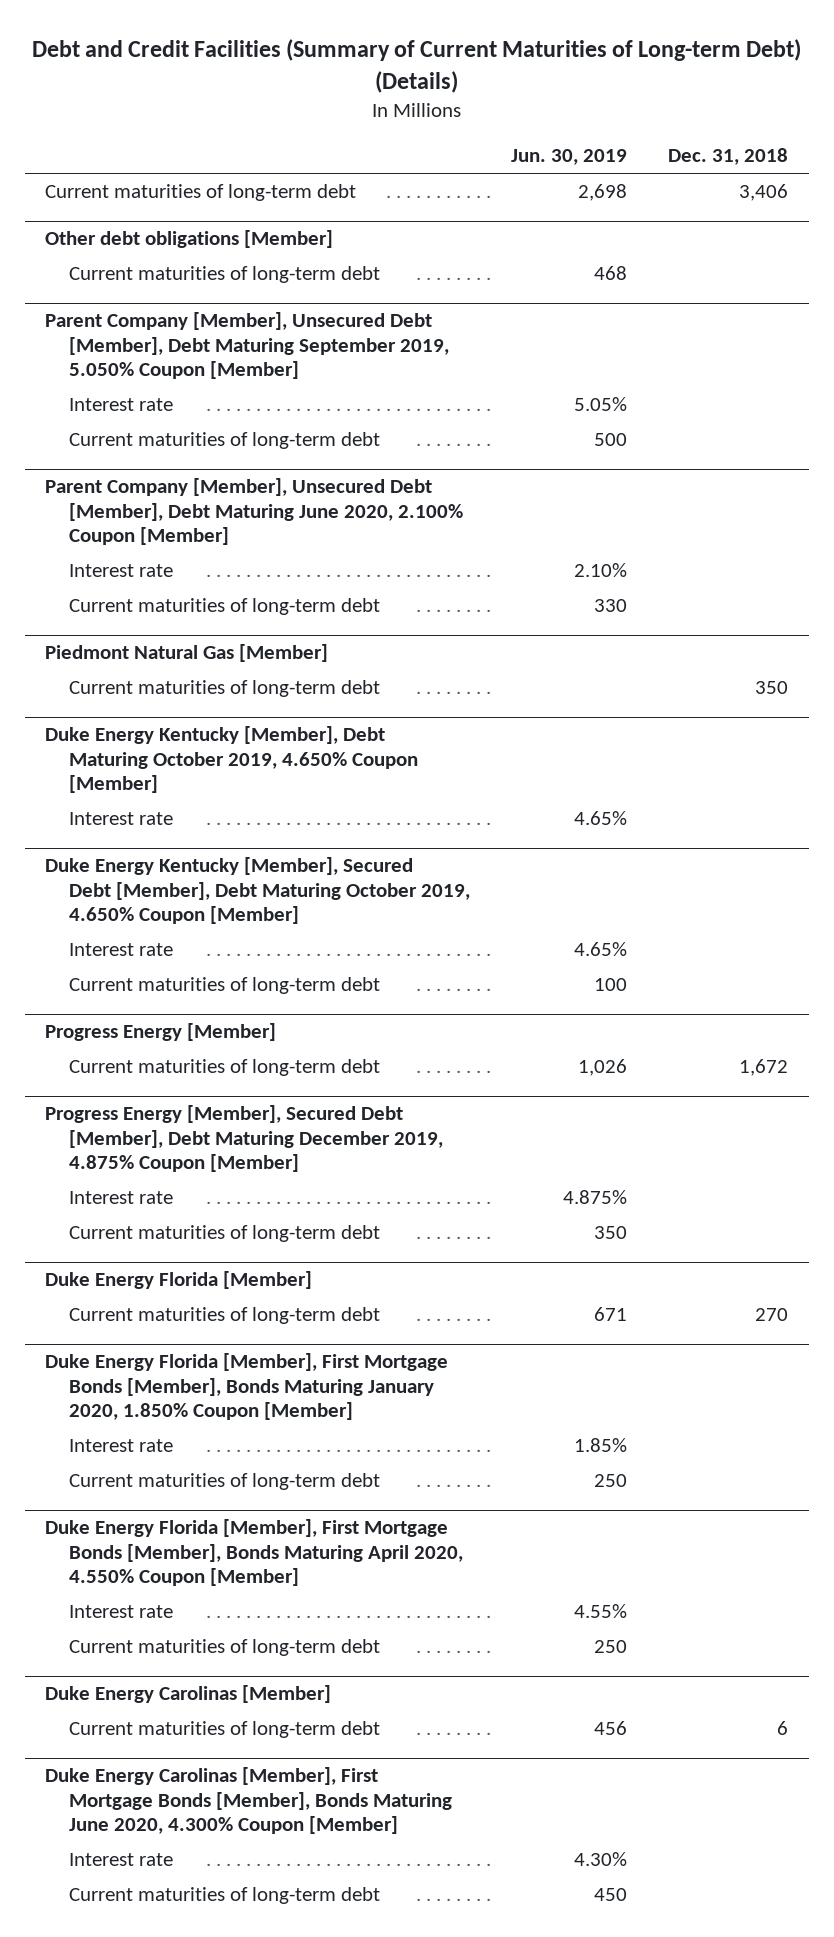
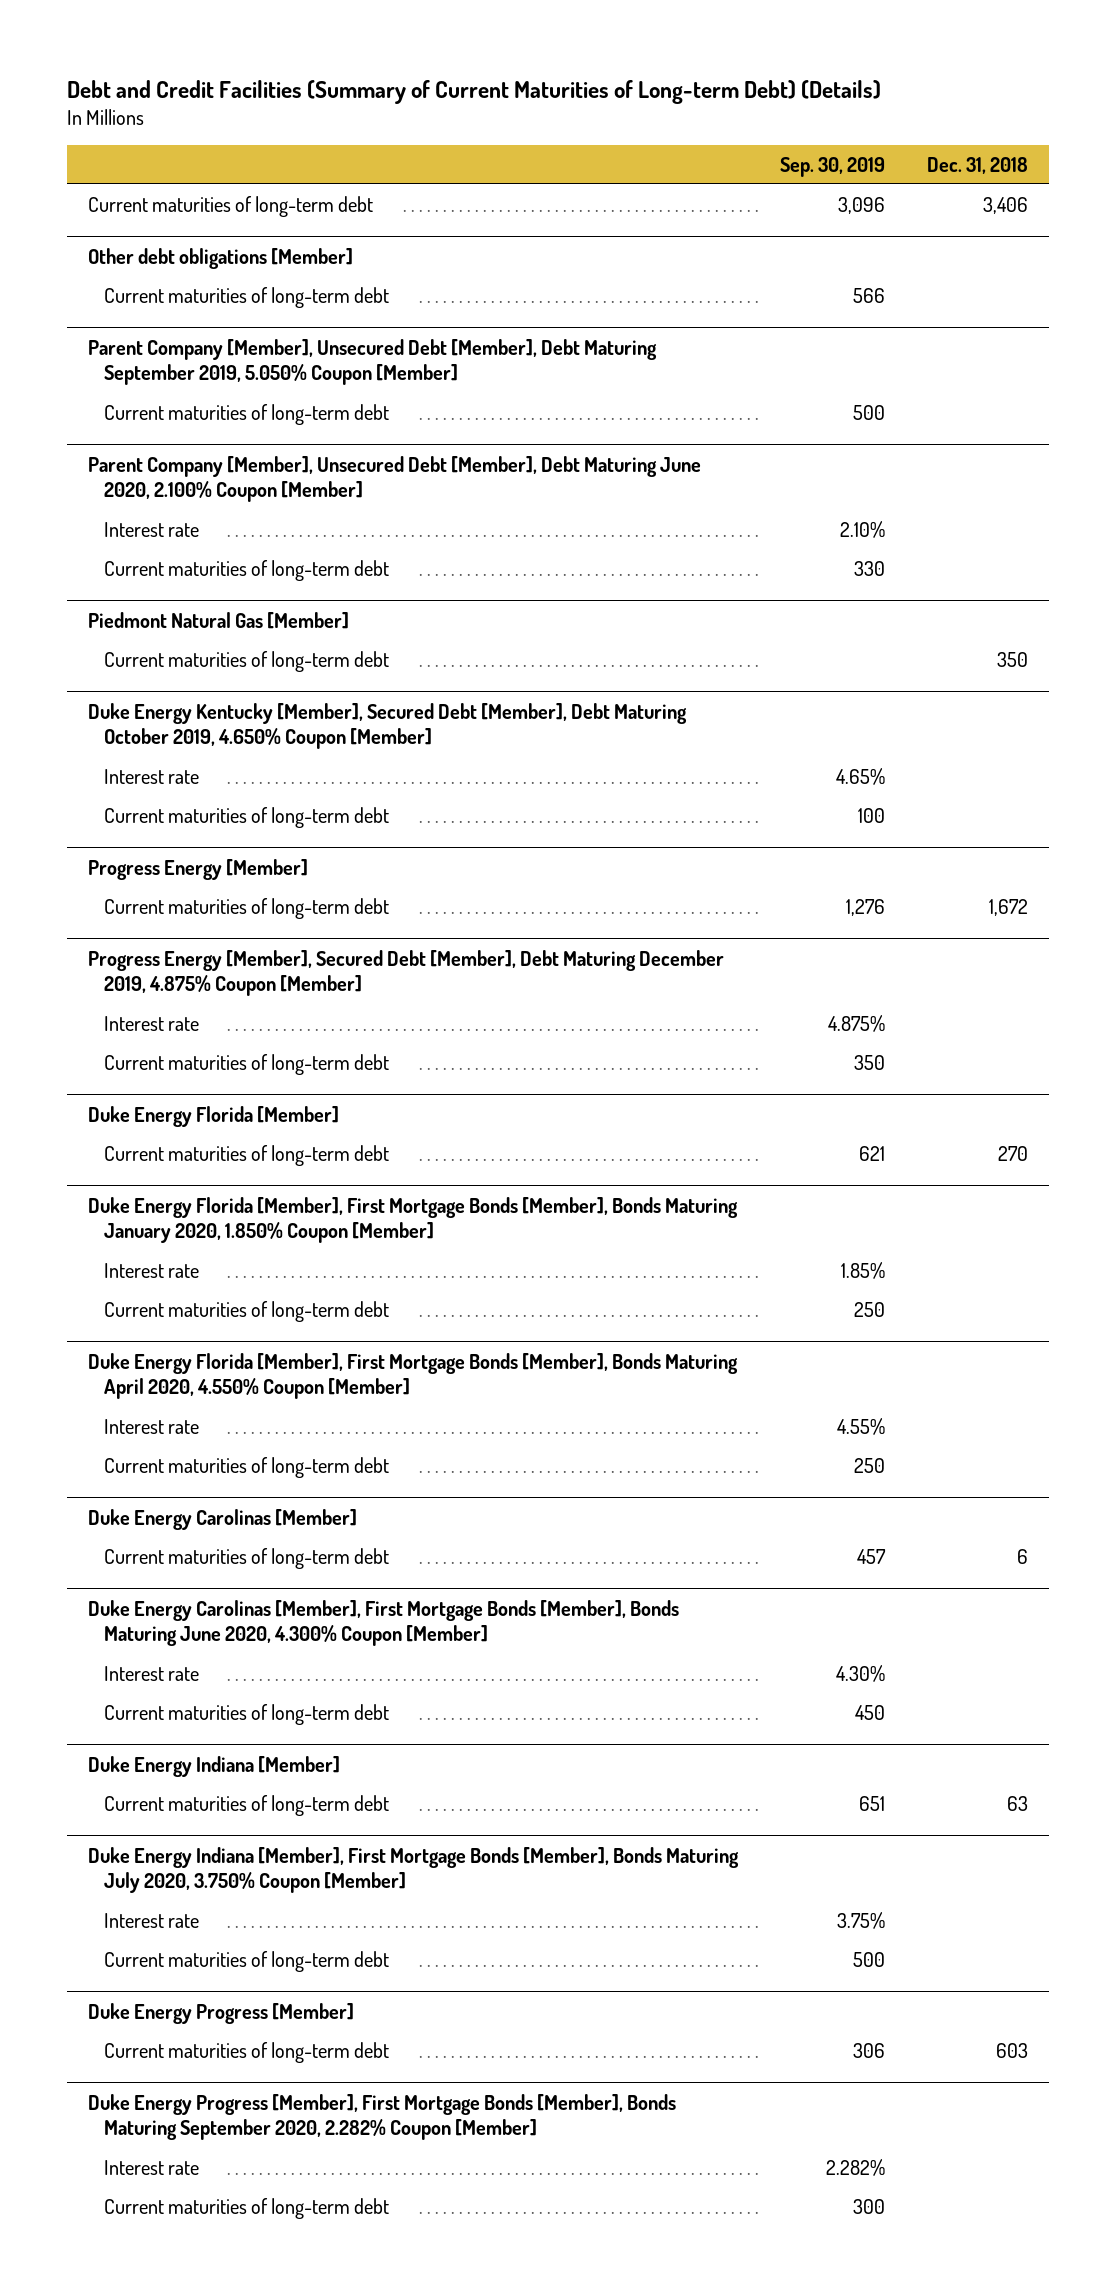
- | Jun. 30, 2019 | Dec. 31, 2018
+ | Sep. 30, 2019 | Dec. 31, 2018
@ Parent Company [Member], Unsecured Debt [Member], Debt Maturing September 2019, 5.050% Coupon [Member]
- Interest rate | 5.05% |
- Duke Energy Kentucky [Member], Debt Maturing October 2019, 4.650% Coupon [Member]
- Interest rate | 4.65% |
+ Duke Energy Indiana [Member]
+ Current maturities of long-term debt | 651 | 63
+ Duke Energy Indiana [Member], First Mortgage Bonds [Member], Bonds Maturing July 2020, 3.750% Coupon [Member]
+ Interest rate | 3.75% |
+ Current maturities of long-term debt | 500 |
+ Duke Energy Progress [Member]
+ Current maturities of long-term debt | 306 | 603
+ Duke Energy Progress [Member], First Mortgage Bonds [Member], Bonds Maturing September 2020, 2.282% Coupon [Member]
+ Interest rate | 2.282% |
+ Current maturities of long-term debt | 300 |

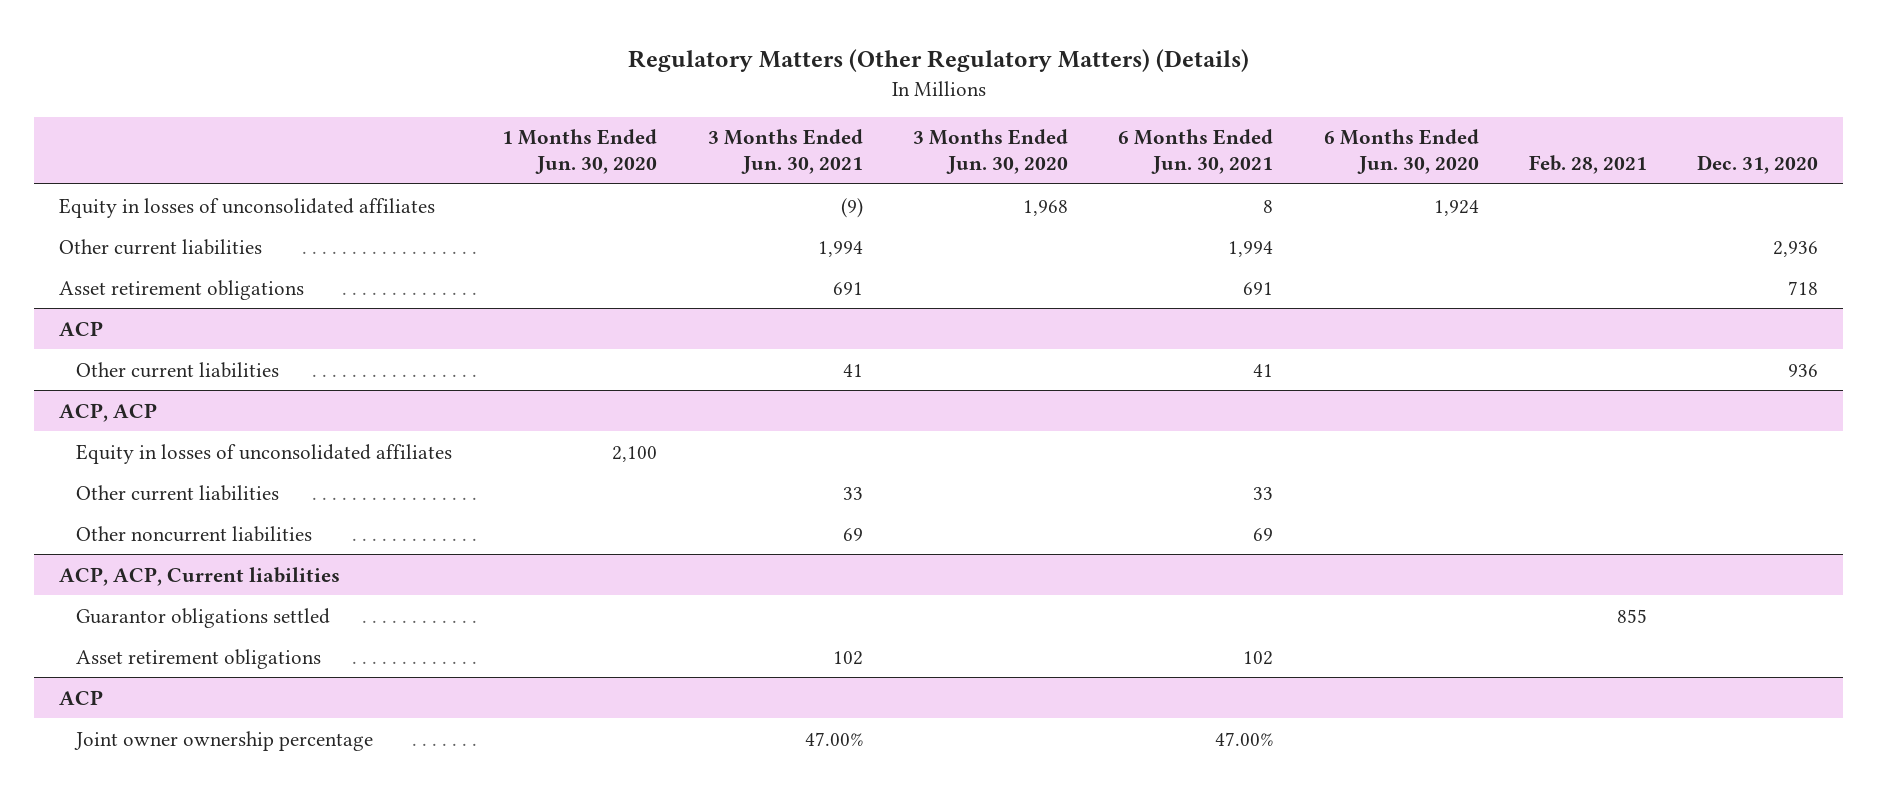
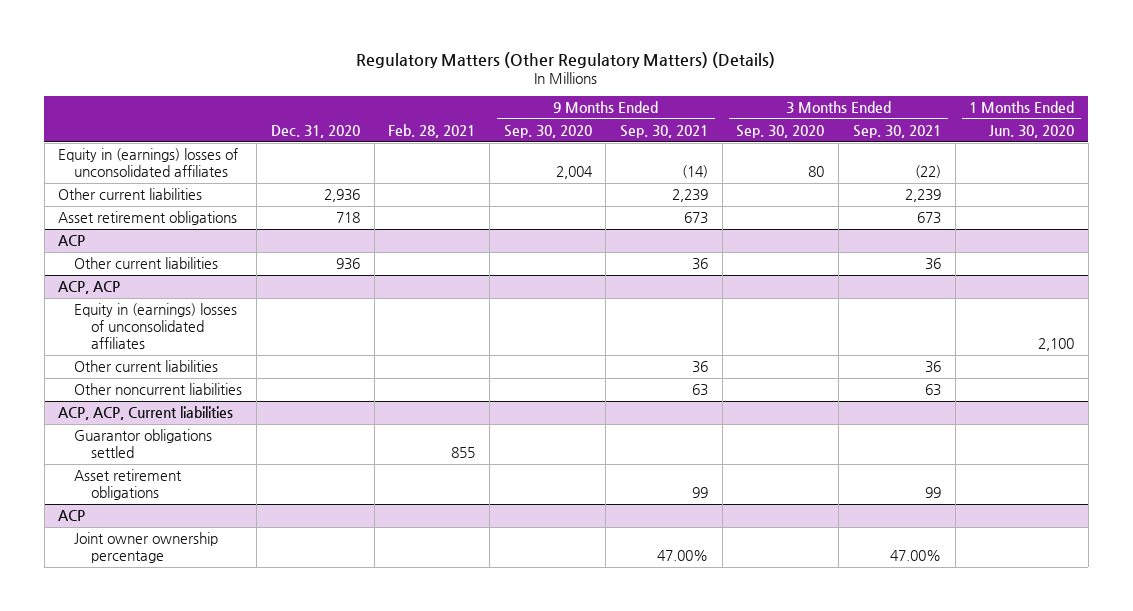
- | 1 Months Ended Jun. 30, 2020 | 3 Months Ended Jun. 30, 2021 | 3 Months Ended Jun. 30, 2020 | 6 Months Ended Jun. 30, 2021 | 6 Months Ended Jun. 30, 2020 | Feb. 28, 2021 | Dec. 31, 2020
+ | Dec. 31, 2020 | Feb. 28, 2021 | 9 Months Ended Sep. 30, 2020 | 9 Months Ended Sep. 30, 2021 | 3 Months Ended Sep. 30, 2020 | 3 Months Ended Sep. 30, 2021 | 1 Months Ended Jun. 30, 2020
- Equity in losses of unconsolidated affiliates | | (9) | 1,968 | 8 | 1,924 | |
+ Equity in (earnings) losses of unconsolidated affiliates | | | 2,004 | (14) | 80 | (22) |
@ ACP, ACP
- Equity in losses of unconsolidated affiliates | 2,100 | | | | | |
+ Equity in (earnings) losses of unconsolidated affiliates | | | | | | | 2,100

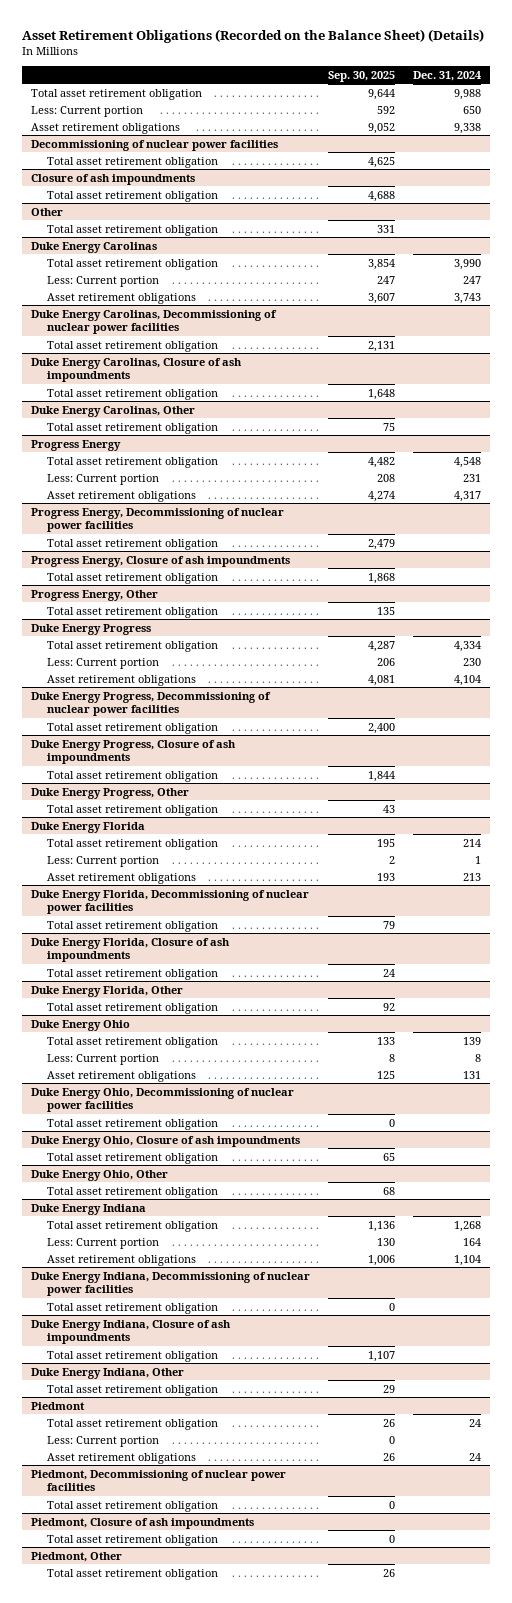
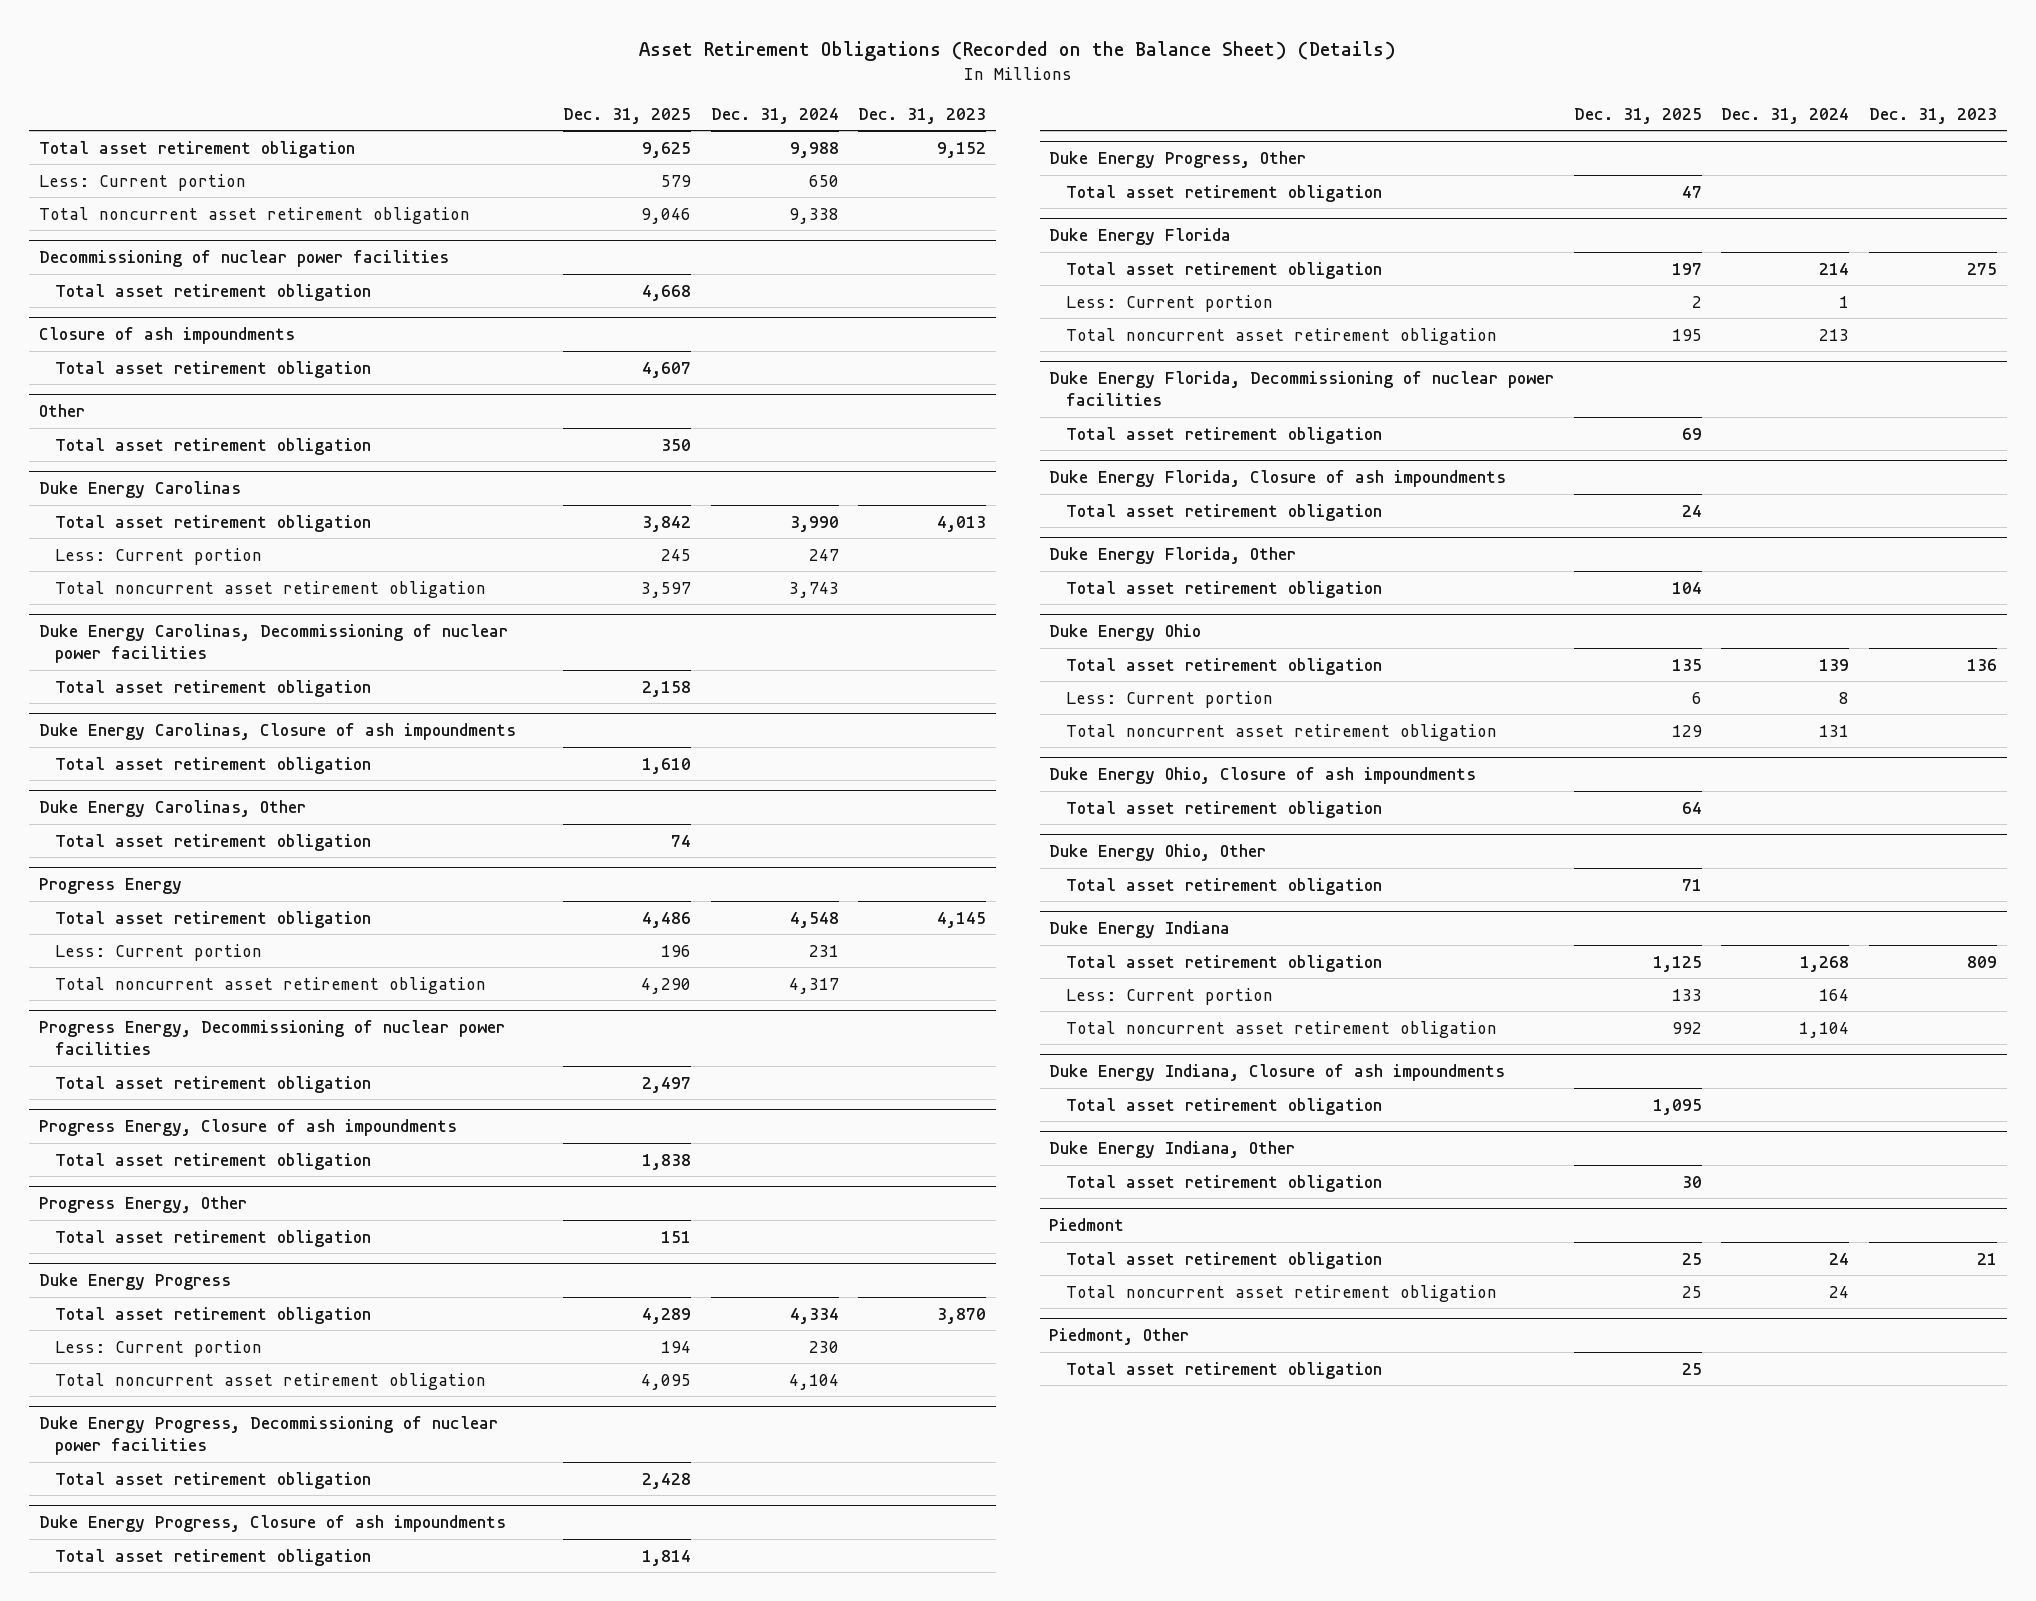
- | Sep. 30, 2025 | Dec. 31, 2024
+ | Dec. 31, 2025 | Dec. 31, 2024 | Dec. 31, 2023
- Asset retirement obligations | 9,052 | 9,338
+ Total noncurrent asset retirement obligation | 9,046 | 9,338 |
@ Duke Energy Carolinas
- Asset retirement obligations | 3,607 | 3,743
+ Total noncurrent asset retirement obligation | 3,597 | 3,743 |
@ Progress Energy
- Asset retirement obligations | 4,274 | 4,317
+ Total noncurrent asset retirement obligation | 4,290 | 4,317 |
@ Duke Energy Progress
- Asset retirement obligations | 4,081 | 4,104
+ Total noncurrent asset retirement obligation | 4,095 | 4,104 |
@ Duke Energy Florida
- Asset retirement obligations | 193 | 213
+ Total noncurrent asset retirement obligation | 195 | 213 |
@ Duke Energy Ohio
- Asset retirement obligations | 125 | 131
- Duke Energy Ohio, Decommissioning of nuclear power facilities
- Total asset retirement obligation | 0 |
@ Duke Energy Ohio
+ Total noncurrent asset retirement obligation | 129 | 131 |
@ Duke Energy Indiana
- Asset retirement obligations | 1,006 | 1,104
- Duke Energy Indiana, Decommissioning of nuclear power facilities
- Total asset retirement obligation | 0 |
@ Duke Energy Indiana
+ Total noncurrent asset retirement obligation | 992 | 1,104 |
@ Piedmont
- Less: Current portion | 0 |
- Asset retirement obligations | 26 | 24
- Piedmont, Decommissioning of nuclear power facilities
- Total asset retirement obligation | 0 |
- Piedmont, Closure of ash impoundments
- Total asset retirement obligation | 0 |
@ Piedmont
+ Total noncurrent asset retirement obligation | 25 | 24 |

